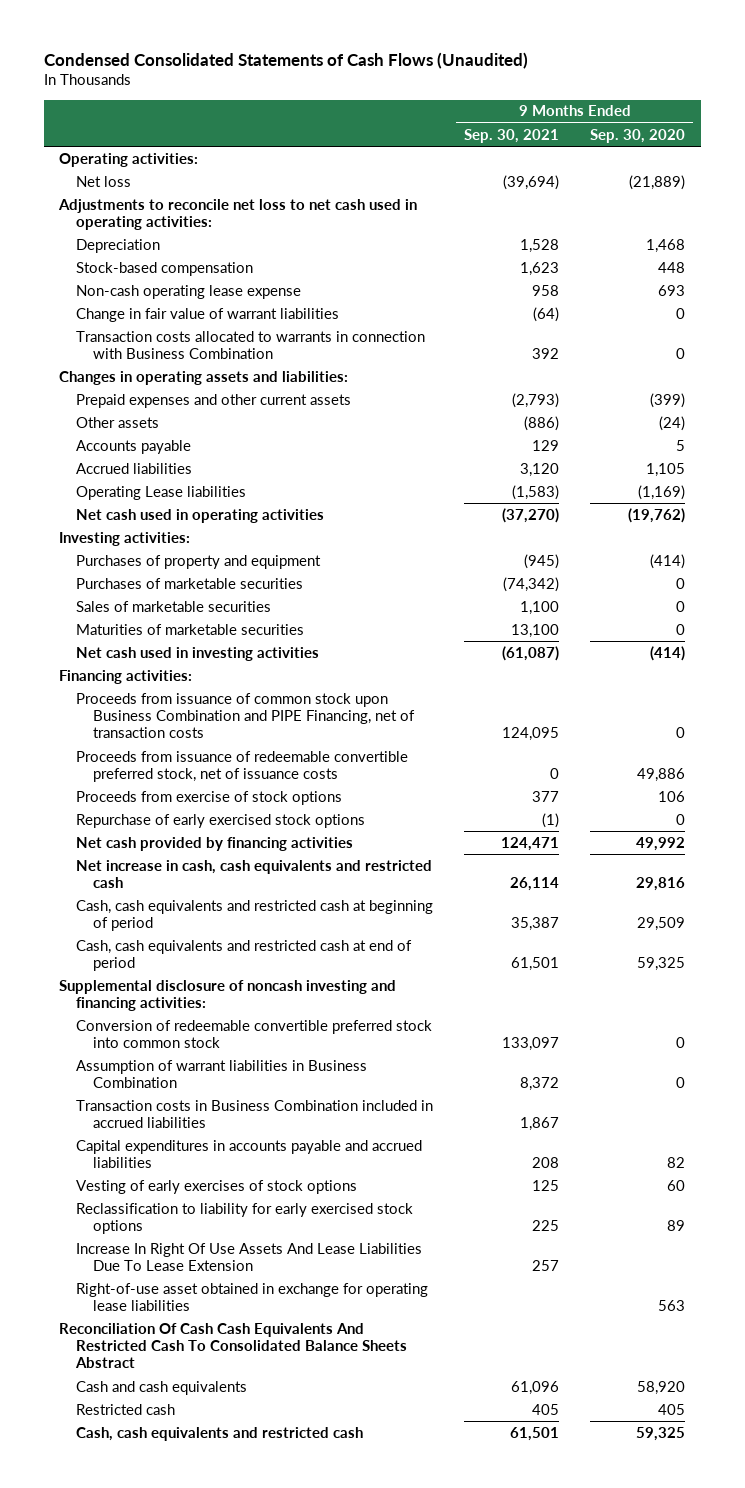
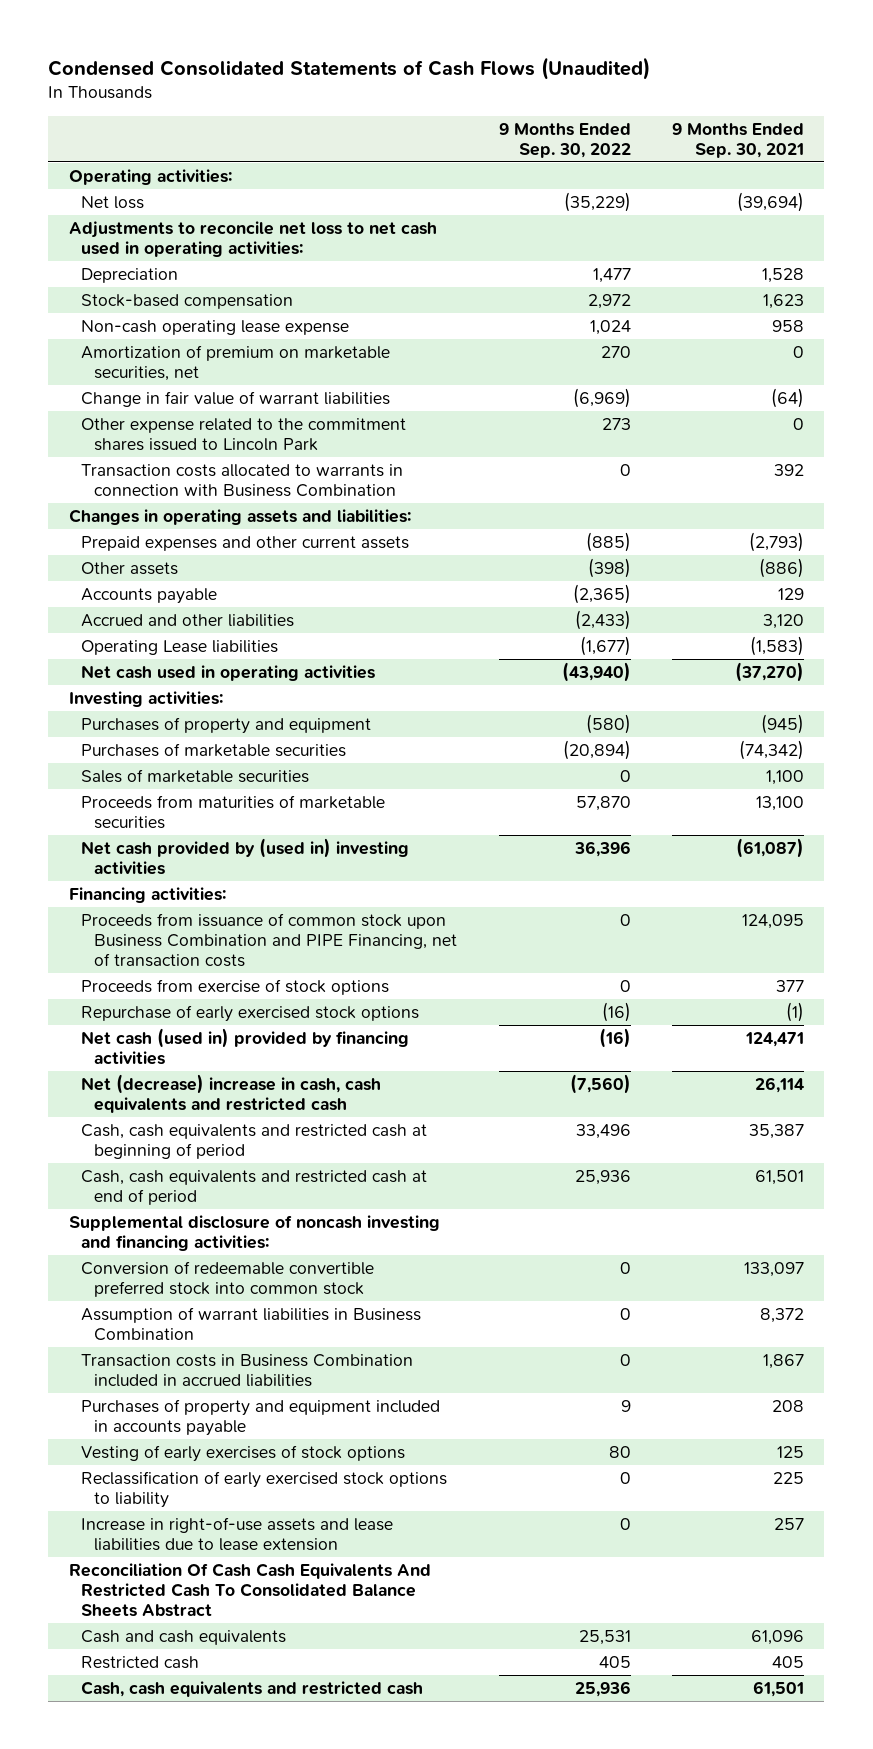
- | 9 Months Ended Sep. 30, 2021 | 9 Months Ended Sep. 30, 2020
+ | 9 Months Ended Sep. 30, 2022 | 9 Months Ended Sep. 30, 2021
+ Amortization of premium on marketable securities, net | 270 | 0
+ Other expense related to the commitment shares issued to Lincoln Park | 273 | 0
- Accrued liabilities | 3,120 | 1,105
+ Accrued and other liabilities | (2,433) | 3,120
- Maturities of marketable securities | 13,100 | 0
- Net cash used in investing activities | (61,087) | (414)
+ Proceeds from maturities of marketable securities | 57,870 | 13,100
+ Net cash provided by (used in) investing activities | 36,396 | (61,087)
- Proceeds from issuance of redeemable convertible preferred stock, net of issuance costs | 0 | 49,886
- Net cash provided by financing activities | 124,471 | 49,992
- Net increase in cash, cash equivalents and restricted cash | 26,114 | 29,816
+ Net cash (used in) provided by financing activities | (16) | 124,471
+ Net (decrease) increase in cash, cash equivalents and restricted cash | (7,560) | 26,114
- Capital expenditures in accounts payable and accrued liabilities | 208 | 82
+ Purchases of property and equipment included in accounts payable | 9 | 208
- Reclassification to liability for early exercised stock options | 225 | 89
- Increase In Right Of Use Assets And Lease Liabilities Due To Lease Extension | 257 |
- Right-of-use asset obtained in exchange for operating lease liabilities | | 563
+ Reclassification of early exercised stock options to liability | 0 | 225
+ Increase in right-of-use assets and lease liabilities due to lease extension | 0 | 257

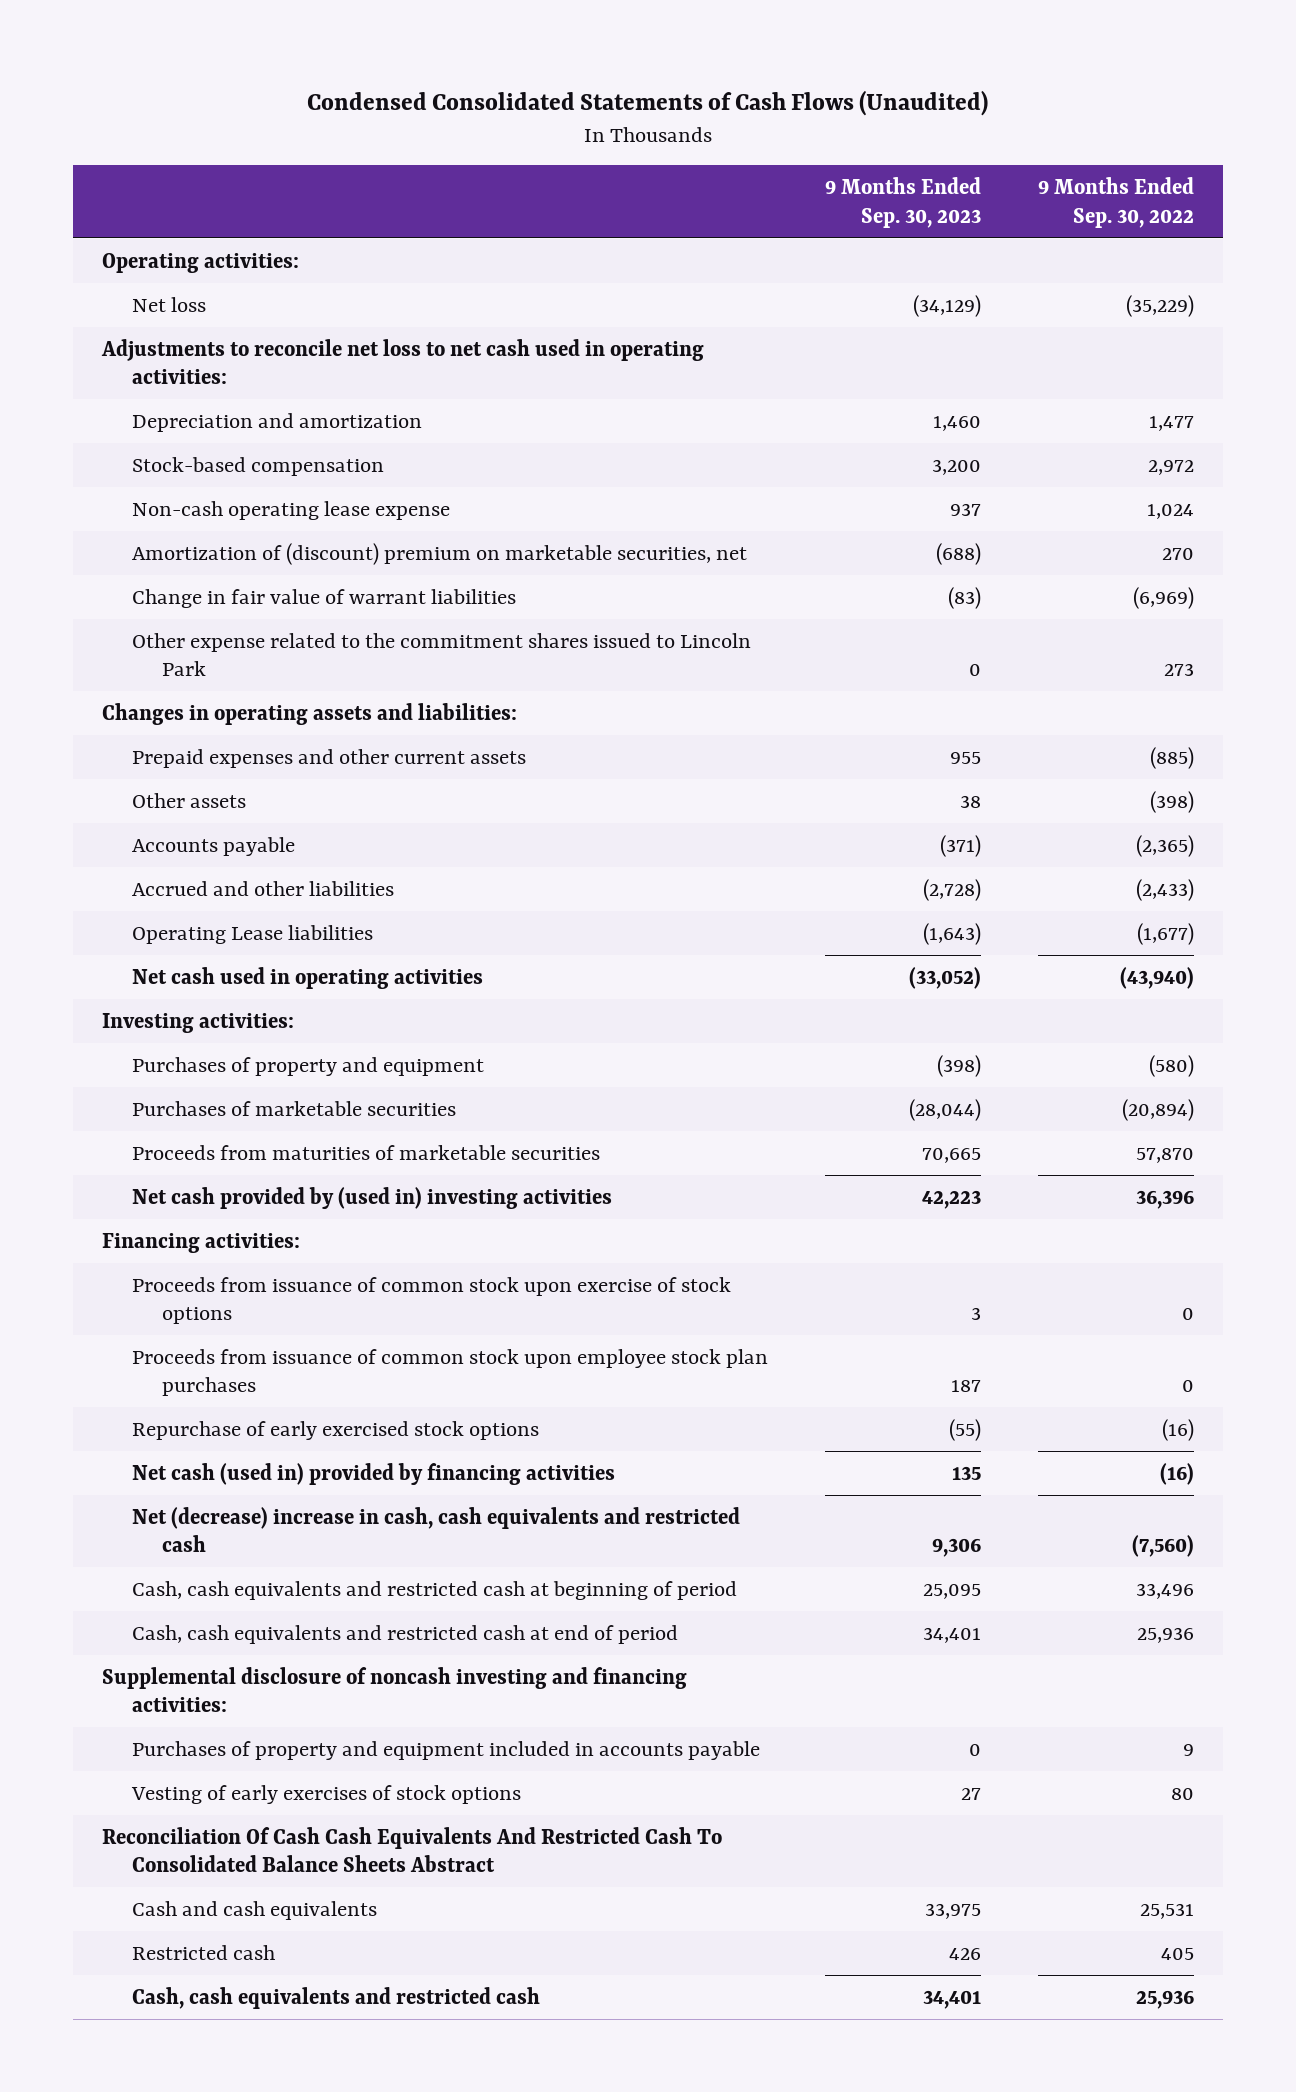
- | 9 Months Ended Sep. 30, 2022 | 9 Months Ended Sep. 30, 2021
+ | 9 Months Ended Sep. 30, 2023 | 9 Months Ended Sep. 30, 2022
- Depreciation | 1,477 | 1,528
+ Depreciation and amortization | 1,460 | 1,477
- Amortization of premium on marketable securities, net | 270 | 0
+ Amortization of (discount) premium on marketable securities, net | (688) | 270
- Transaction costs allocated to warrants in connection with Business Combination | 0 | 392
- Sales of marketable securities | 0 | 1,100
- Proceeds from issuance of common stock upon Business Combination and PIPE Financing, net of transaction costs | 0 | 124,095
- Proceeds from exercise of stock options | 0 | 377
+ Proceeds from issuance of common stock upon exercise of stock options | 3 | 0
+ Proceeds from issuance of common stock upon employee stock plan purchases | 187 | 0
- Conversion of redeemable convertible preferred stock into common stock | 0 | 133,097
- Assumption of warrant liabilities in Business Combination | 0 | 8,372
- Transaction costs in Business Combination included in accrued liabilities | 0 | 1,867
- Reclassification of early exercised stock options to liability | 0 | 225
- Increase in right-of-use assets and lease liabilities due to lease extension | 0 | 257

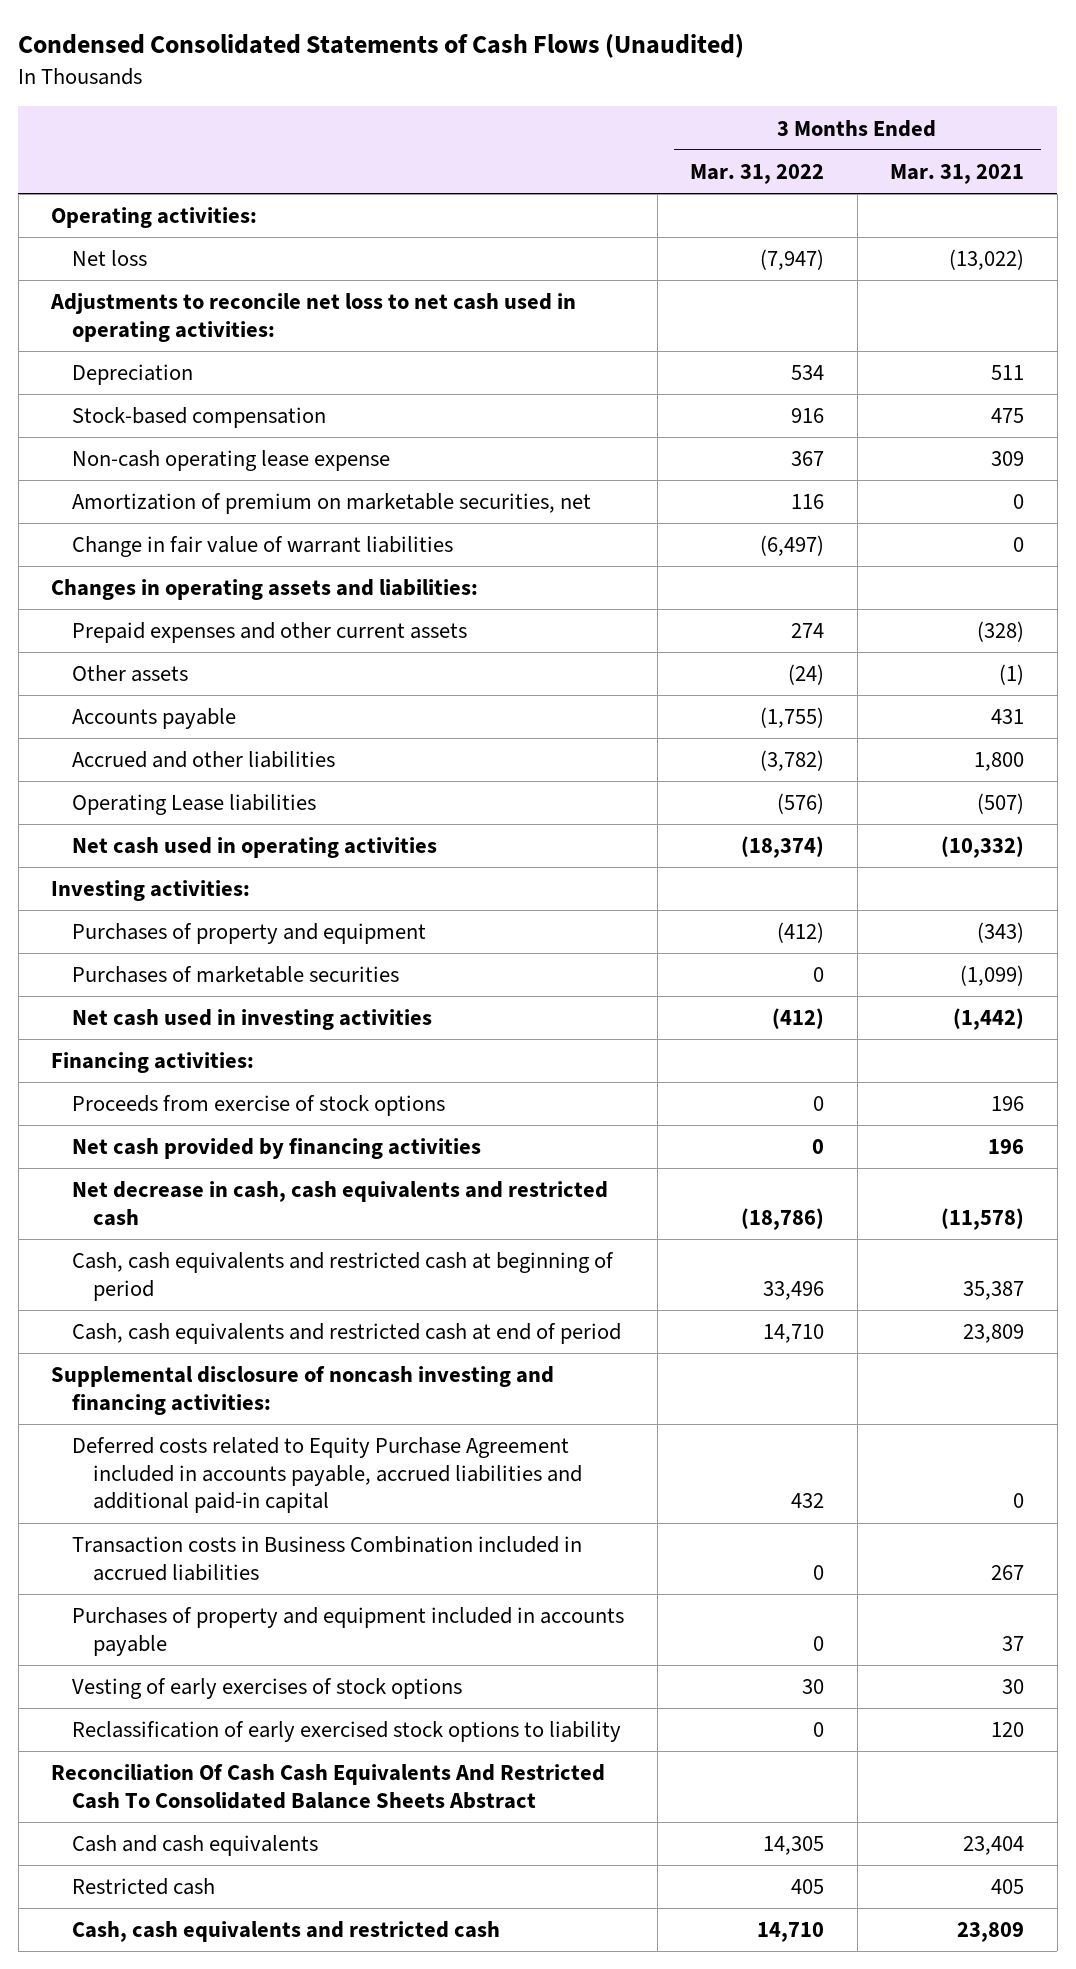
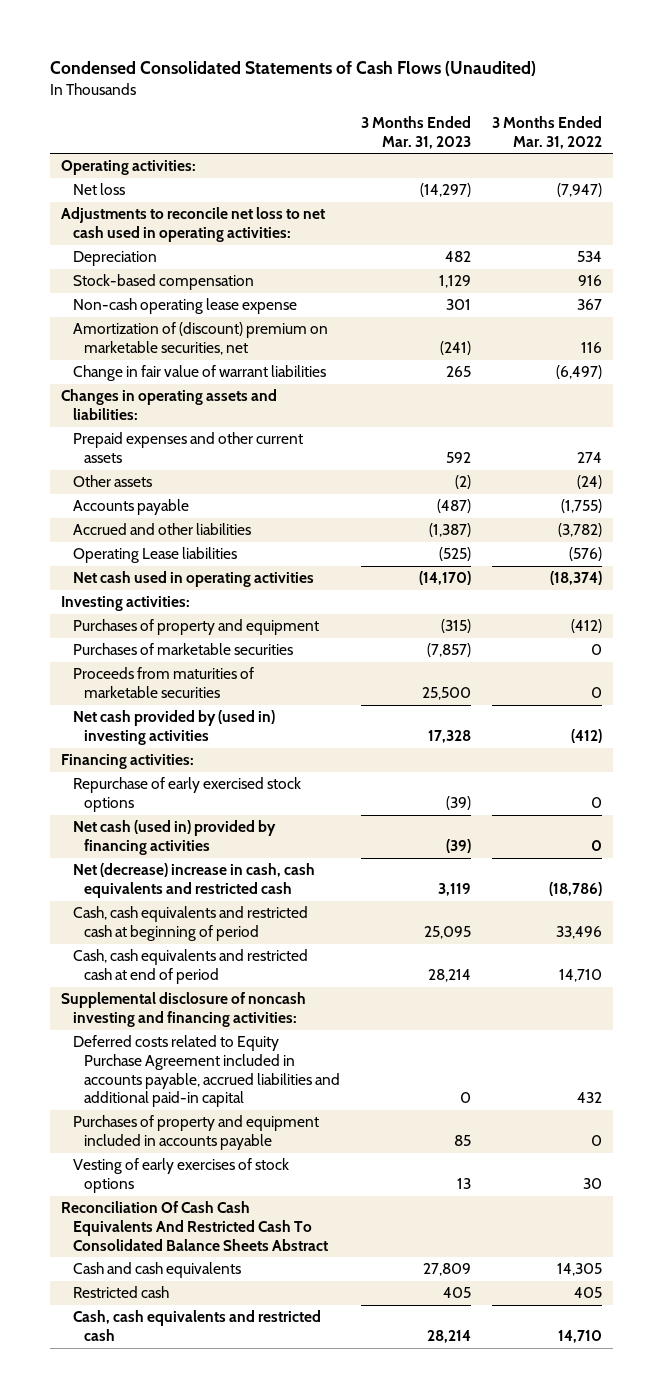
- | 3 Months Ended Mar. 31, 2022 | 3 Months Ended Mar. 31, 2021
+ | 3 Months Ended Mar. 31, 2023 | 3 Months Ended Mar. 31, 2022
- Amortization of premium on marketable securities, net | 116 | 0
+ Amortization of (discount) premium on marketable securities, net | (241) | 116
- Net cash used in investing activities | (412) | (1,442)
+ Proceeds from maturities of marketable securities | 25,500 | 0
+ Net cash provided by (used in) investing activities | 17,328 | (412)
- Proceeds from exercise of stock options | 0 | 196
- Net cash provided by financing activities | 0 | 196
- Net decrease in cash, cash equivalents and restricted cash | (18,786) | (11,578)
+ Repurchase of early exercised stock options | (39) | 0
+ Net cash (used in) provided by financing activities | (39) | 0
+ Net (decrease) increase in cash, cash equivalents and restricted cash | 3,119 | (18,786)
- Transaction costs in Business Combination included in accrued liabilities | 0 | 267
- Reclassification of early exercised stock options to liability | 0 | 120

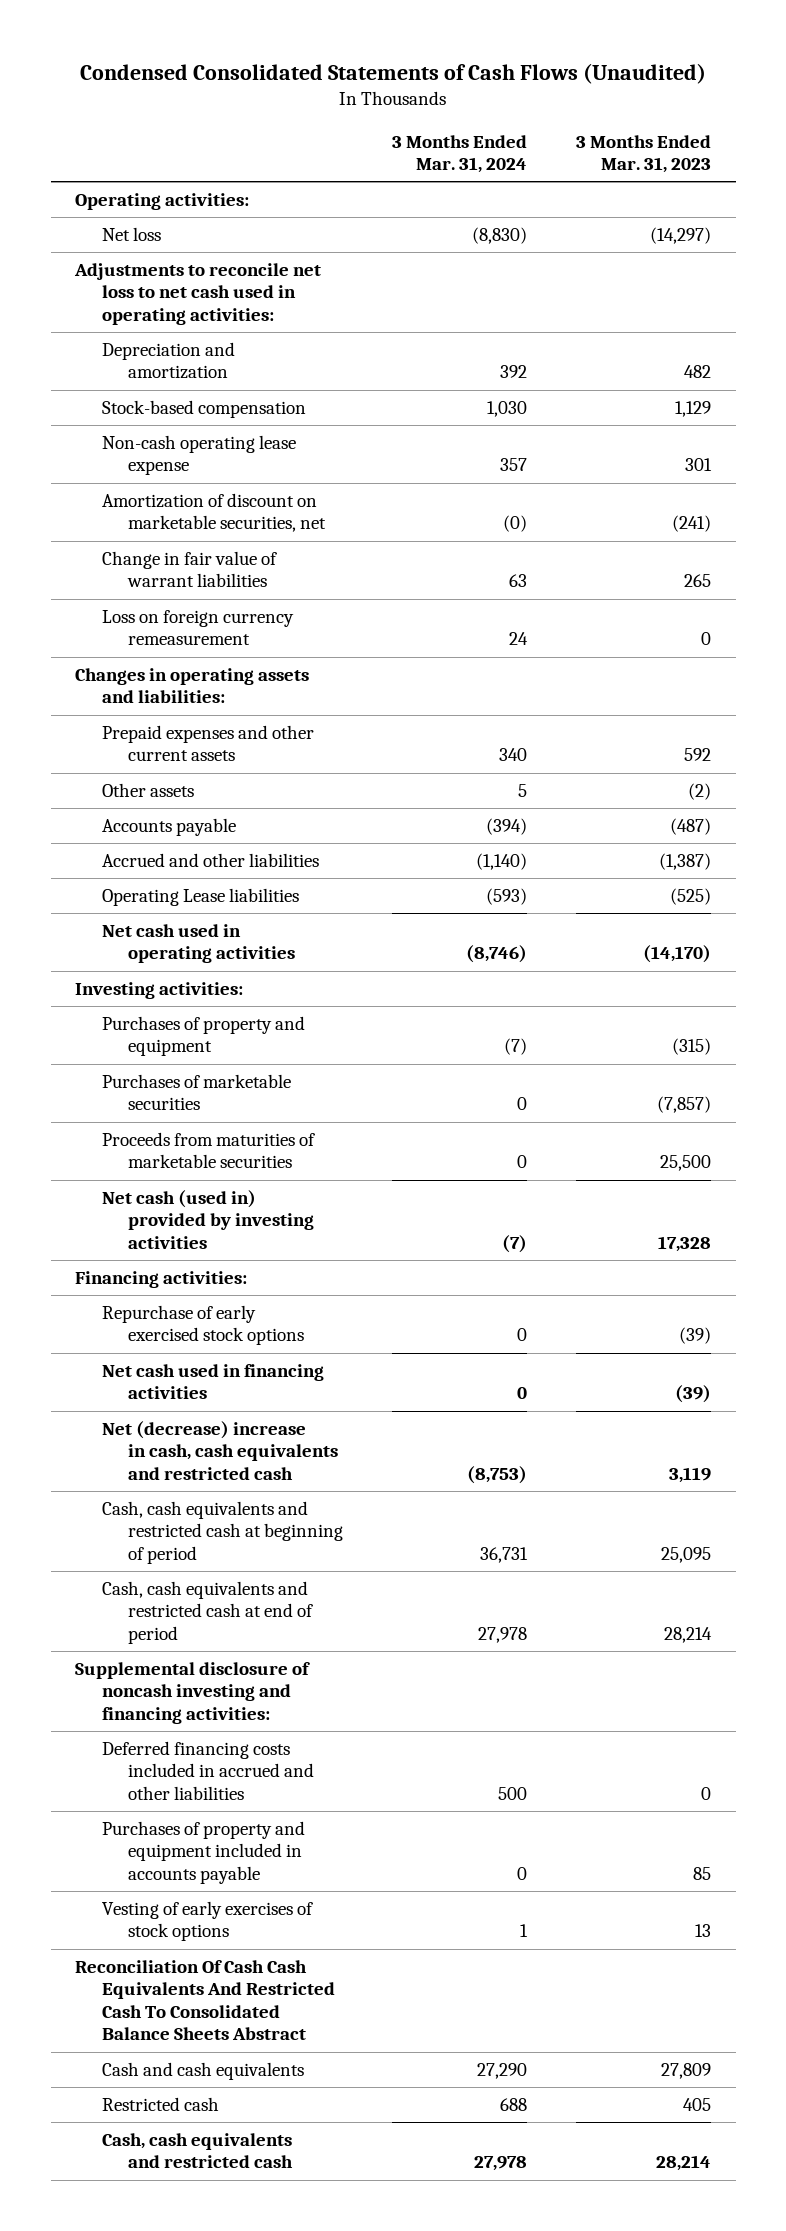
- | 3 Months Ended Mar. 31, 2023 | 3 Months Ended Mar. 31, 2022
+ | 3 Months Ended Mar. 31, 2024 | 3 Months Ended Mar. 31, 2023
- Depreciation | 482 | 534
+ Depreciation and amortization | 392 | 482
- Amortization of (discount) premium on marketable securities, net | (241) | 116
+ Amortization of discount on marketable securities, net | (0) | (241)
+ Loss on foreign currency remeasurement | 24 | 0
- Net cash provided by (used in) investing activities | 17,328 | (412)
+ Net cash (used in) provided by investing activities | (7) | 17,328
- Net cash (used in) provided by financing activities | (39) | 0
+ Net cash used in financing activities | 0 | (39)
- Deferred costs related to Equity Purchase Agreement included in accounts payable, accrued liabilities and additional paid-in capital | 0 | 432
+ Deferred financing costs included in accrued and other liabilities | 500 | 0

